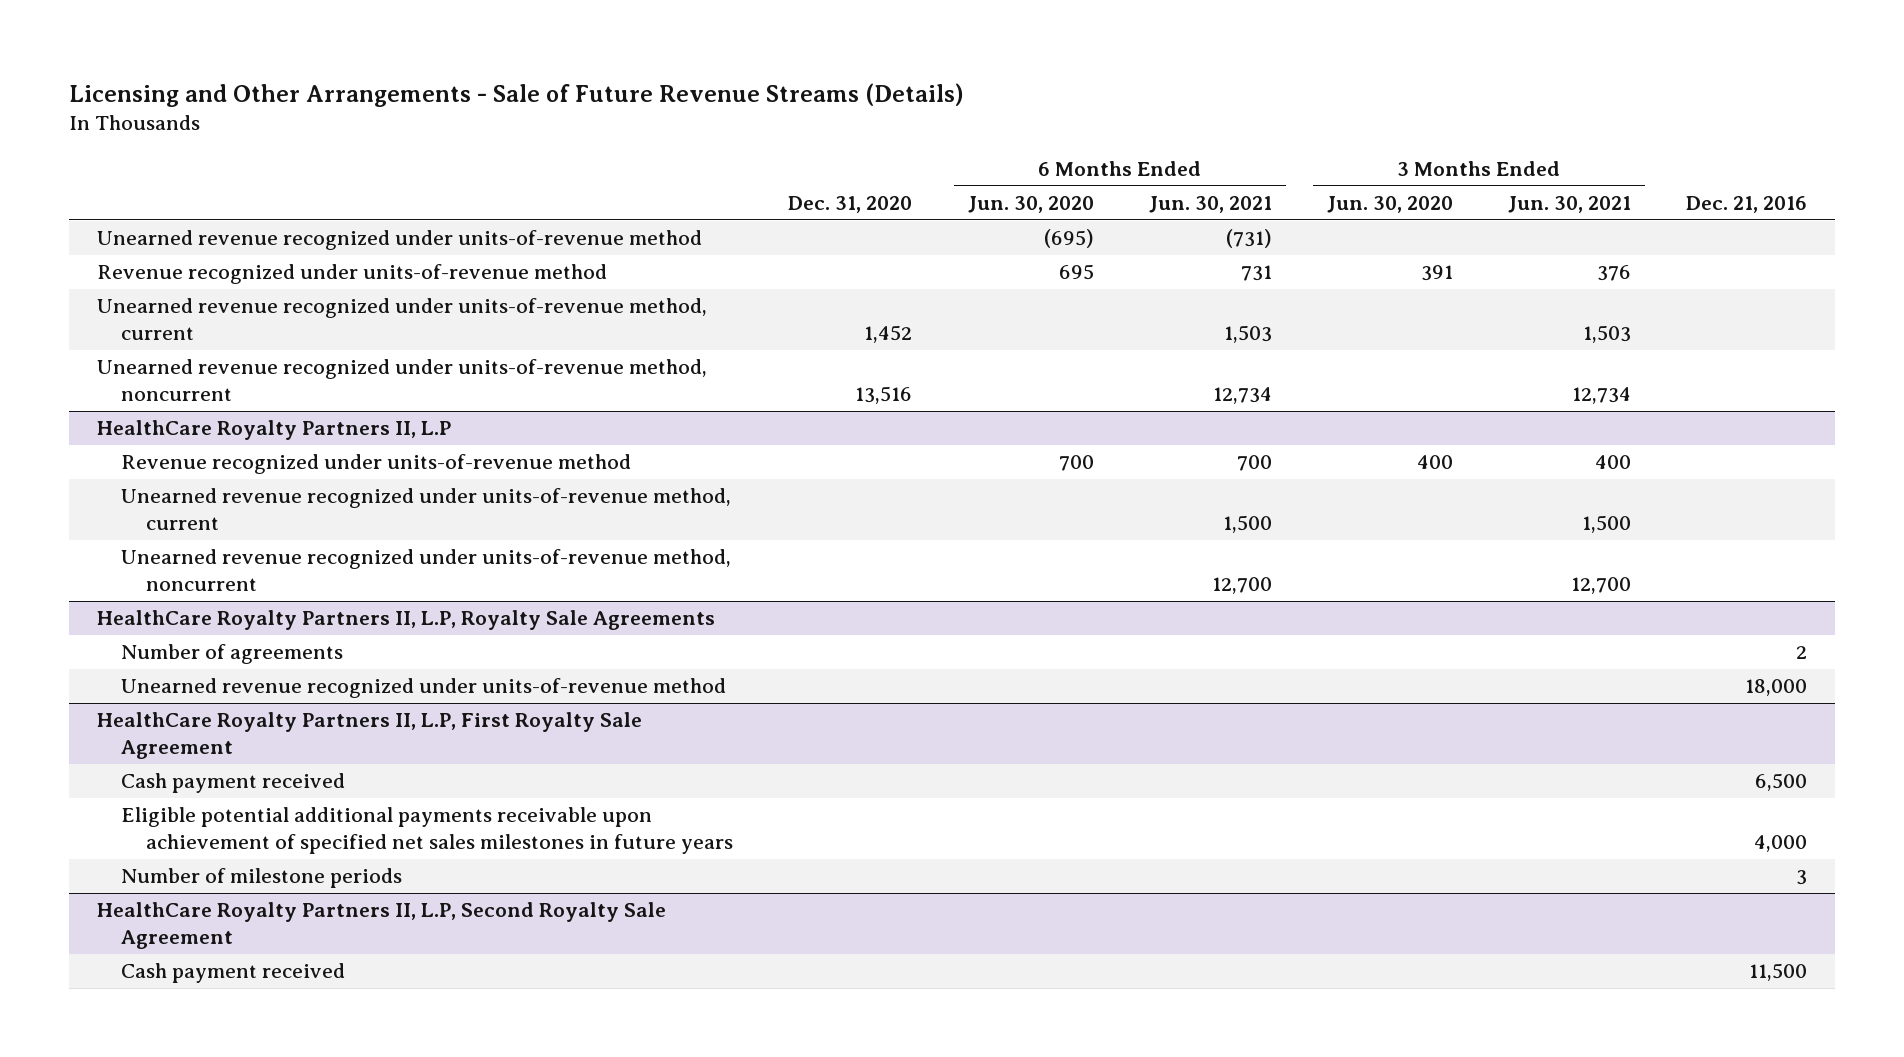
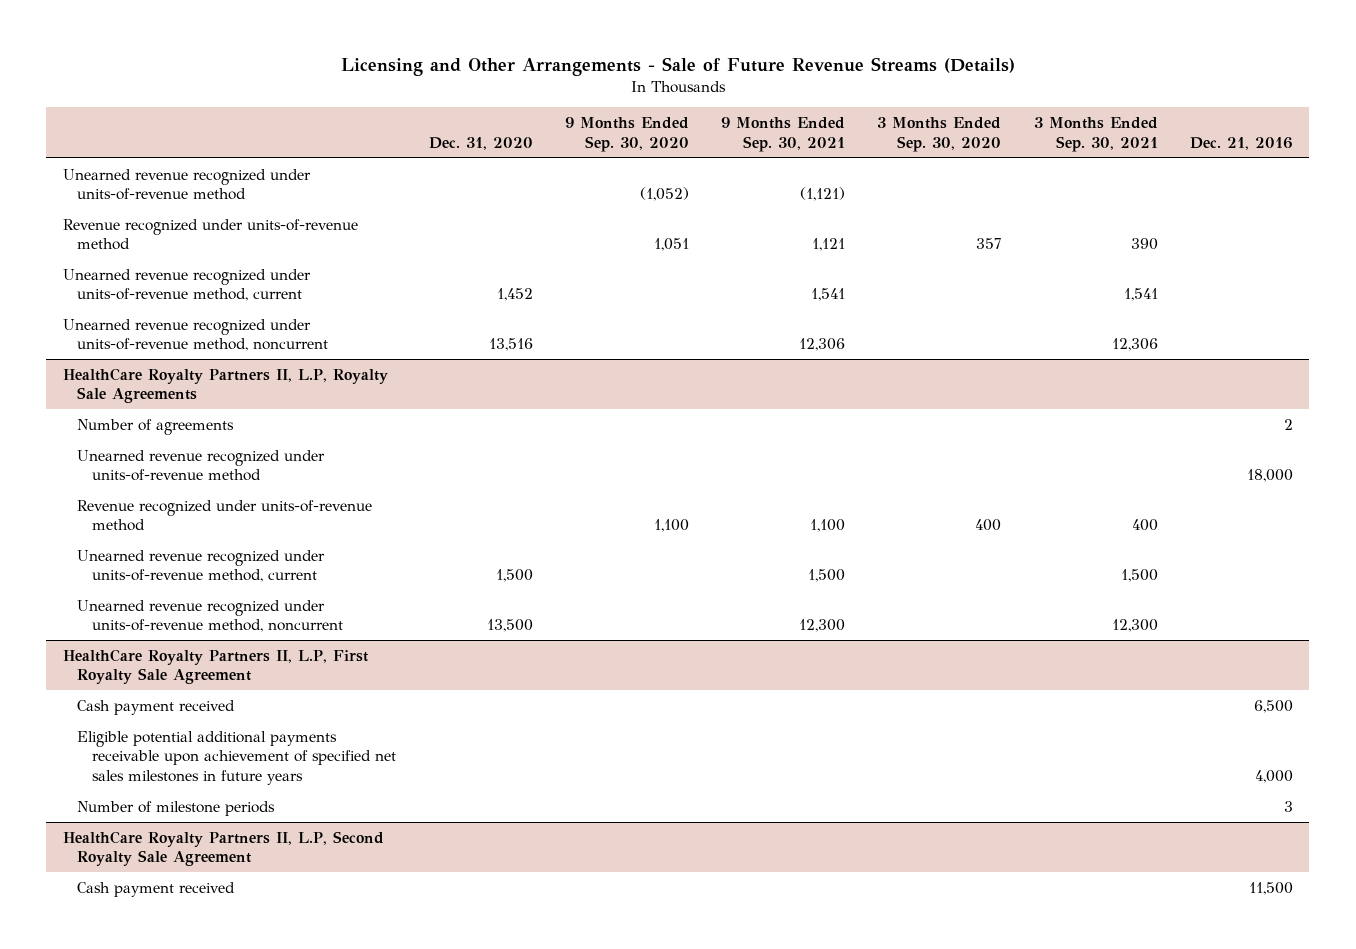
- | Dec. 31, 2020 | 6 Months Ended Jun. 30, 2020 | 6 Months Ended Jun. 30, 2021 | 3 Months Ended Jun. 30, 2020 | 3 Months Ended Jun. 30, 2021 | Dec. 21, 2016
+ | Dec. 31, 2020 | 9 Months Ended Sep. 30, 2020 | 9 Months Ended Sep. 30, 2021 | 3 Months Ended Sep. 30, 2020 | 3 Months Ended Sep. 30, 2021 | Dec. 21, 2016
- HealthCare Royalty Partners II, L.P
- Revenue recognized under units-of-revenue method | | 700 | 700 | 400 | 400 |
- Unearned revenue recognized under units-of-revenue method, current | | | 1,500 | | 1,500 |
- Unearned revenue recognized under units-of-revenue method, noncurrent | | | 12,700 | | 12,700 |
@ HealthCare Royalty Partners II, L.P, Royalty Sale Agreements
+ Revenue recognized under units-of-revenue method | | 1,100 | 1,100 | 400 | 400 |
+ Unearned revenue recognized under units-of-revenue method, current | 1,500 | | 1,500 | | 1,500 |
+ Unearned revenue recognized under units-of-revenue method, noncurrent | 13,500 | | 12,300 | | 12,300 |

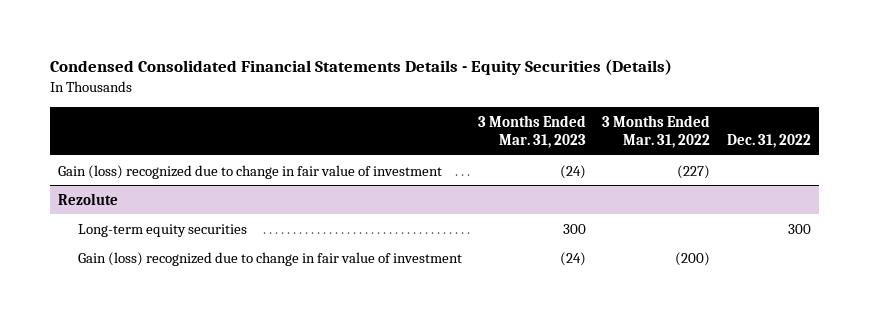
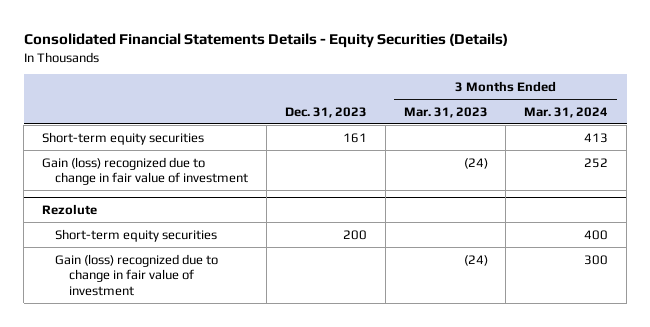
- Condensed Consolidated Financial Statements Details - Equity Securities (Details)
+ Consolidated Financial Statements Details - Equity Securities (Details)
- | 3 Months Ended Mar. 31, 2023 | 3 Months Ended Mar. 31, 2022 | Dec. 31, 2022
+ | Dec. 31, 2023 | 3 Months Ended Mar. 31, 2023 | 3 Months Ended Mar. 31, 2024
+ Short-term equity securities | 161 | | 413
@ Rezolute
- Long-term equity securities | 300 | | 300
+ Short-term equity securities | 200 | | 400

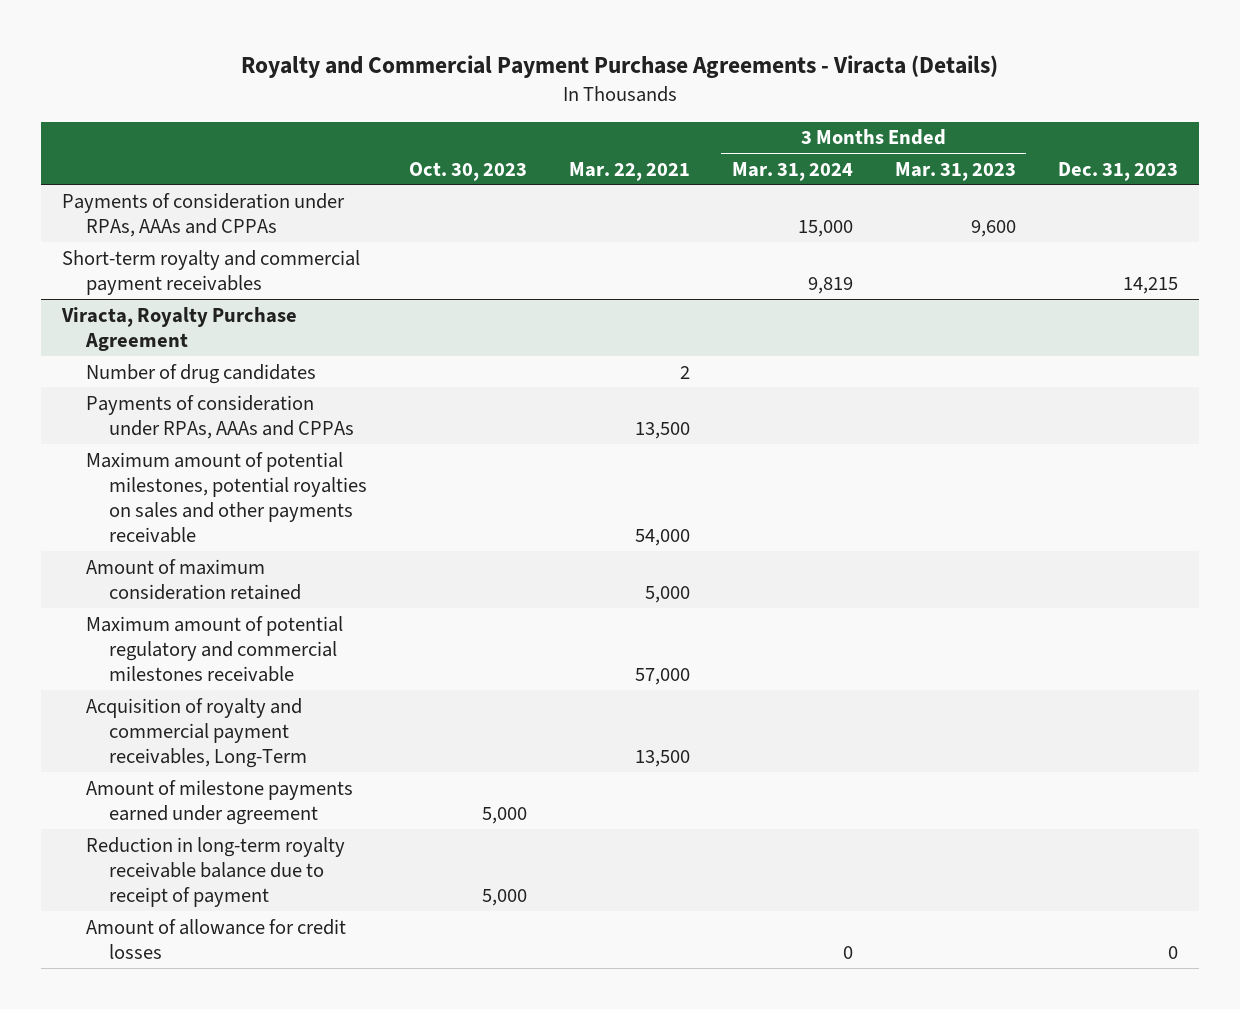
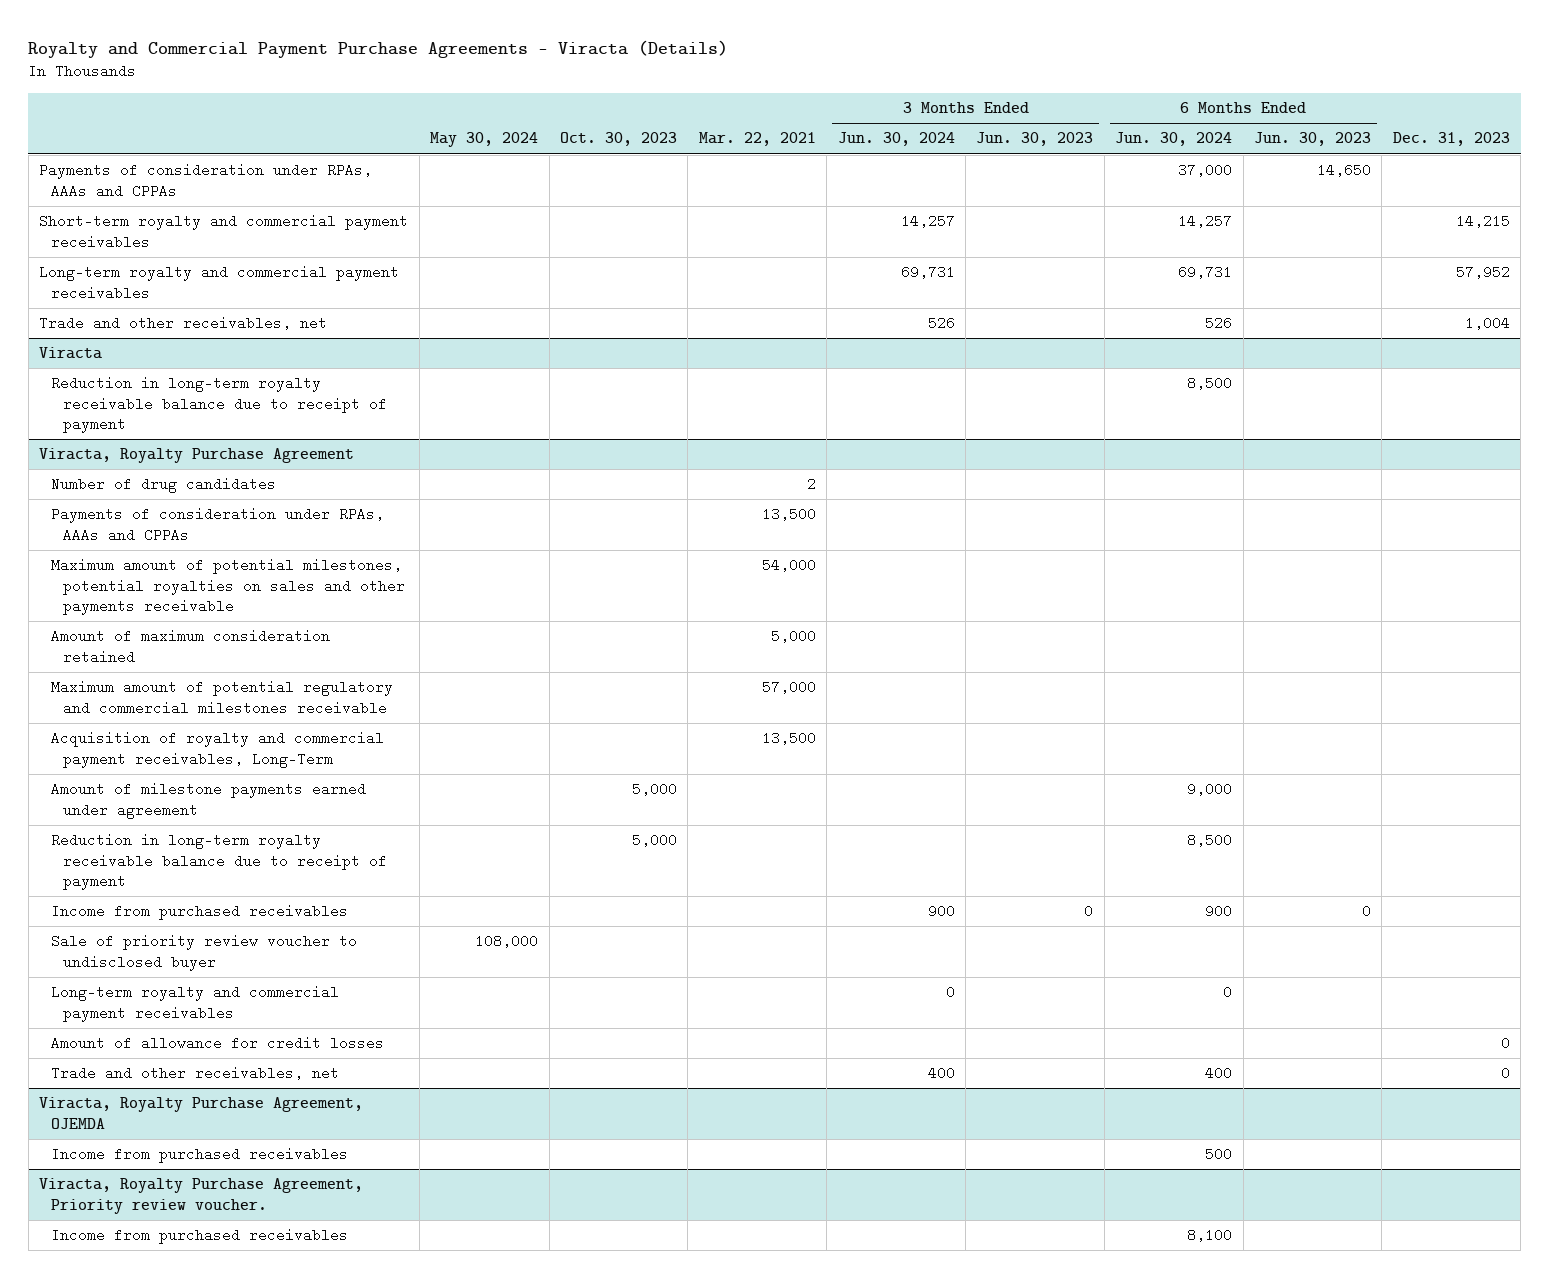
- | Oct. 30, 2023 | Mar. 22, 2021 | 3 Months Ended Mar. 31, 2024 | 3 Months Ended Mar. 31, 2023 | Dec. 31, 2023
+ | May 30, 2024 | Oct. 30, 2023 | Mar. 22, 2021 | 3 Months Ended Jun. 30, 2024 | 3 Months Ended Jun. 30, 2023 | 6 Months Ended Jun. 30, 2024 | 6 Months Ended Jun. 30, 2023 | Dec. 31, 2023
+ Long-term royalty and commercial payment receivables | | | | 69,731 | | 69,731 | | 57,952
+ Trade and other receivables, net | | | | 526 | | 526 | | 1,004
+ Viracta
+ Reduction in long-term royalty receivable balance due to receipt of payment | | | | | | 8,500 | |
@ Viracta, Royalty Purchase Agreement
+ Income from purchased receivables | | | | 900 | 0 | 900 | 0 |
+ Sale of priority review voucher to undisclosed buyer | 108,000 | | | | | | |
+ Long-term royalty and commercial payment receivables | | | | 0 | | 0 | |
+ Trade and other receivables, net | | | | 400 | | 400 | | 0
+ Viracta, Royalty Purchase Agreement, OJEMDA
+ Income from purchased receivables | | | | | | 500 | |
+ Viracta, Royalty Purchase Agreement, Priority review voucher.
+ Income from purchased receivables | | | | | | 8,100 | |

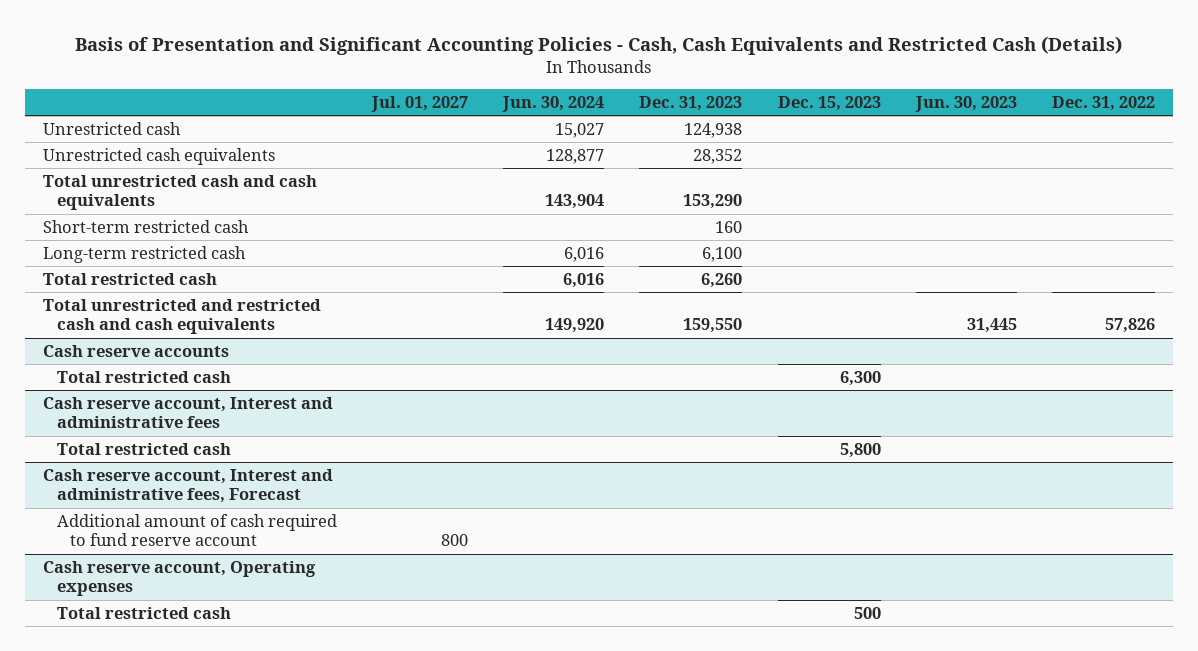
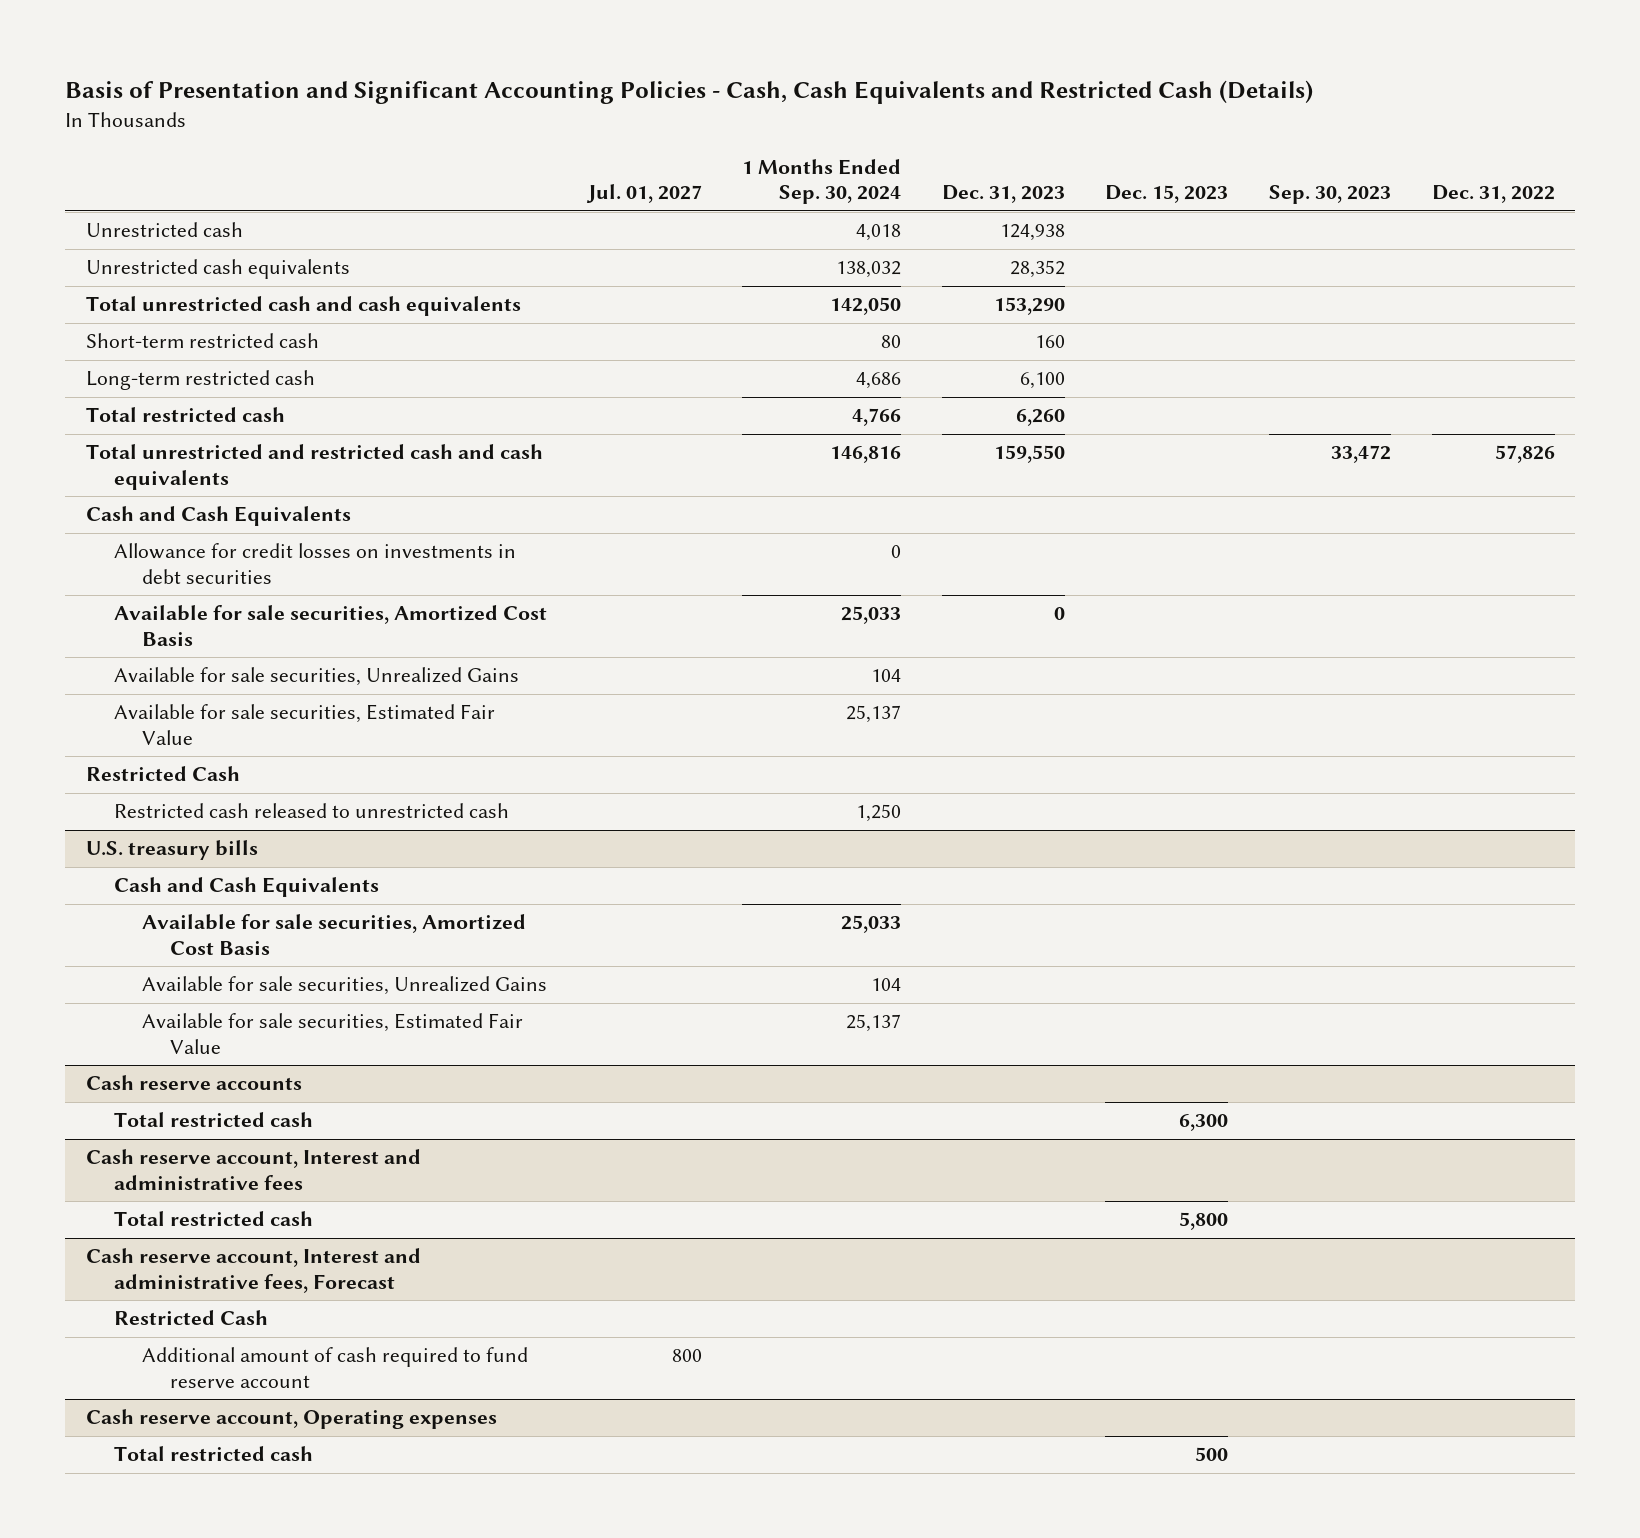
- | Jul. 01, 2027 | Jun. 30, 2024 | Dec. 31, 2023 | Dec. 15, 2023 | Jun. 30, 2023 | Dec. 31, 2022
+ | Jul. 01, 2027 | 1 Months Ended Sep. 30, 2024 | Dec. 31, 2023 | Dec. 15, 2023 | Sep. 30, 2023 | Dec. 31, 2022
+ Cash and Cash Equivalents
+ Allowance for credit losses on investments in debt securities | | 0 | | | |
+ Available for sale securities, Amortized Cost Basis | | 25,033 | 0 | | |
+ Available for sale securities, Unrealized Gains | | 104 | | | |
+ Available for sale securities, Estimated Fair Value | | 25,137 | | | |
+ Restricted Cash
+ Restricted cash released to unrestricted cash | | 1,250 | | | |
+ U.S. treasury bills
+ Cash and Cash Equivalents
+ Available for sale securities, Amortized Cost Basis | | 25,033 | | | |
+ Available for sale securities, Unrealized Gains | | 104 | | | |
+ Available for sale securities, Estimated Fair Value | | 25,137 | | | |
@ Cash reserve account, Interest and administrative fees, Forecast
+ Restricted Cash

